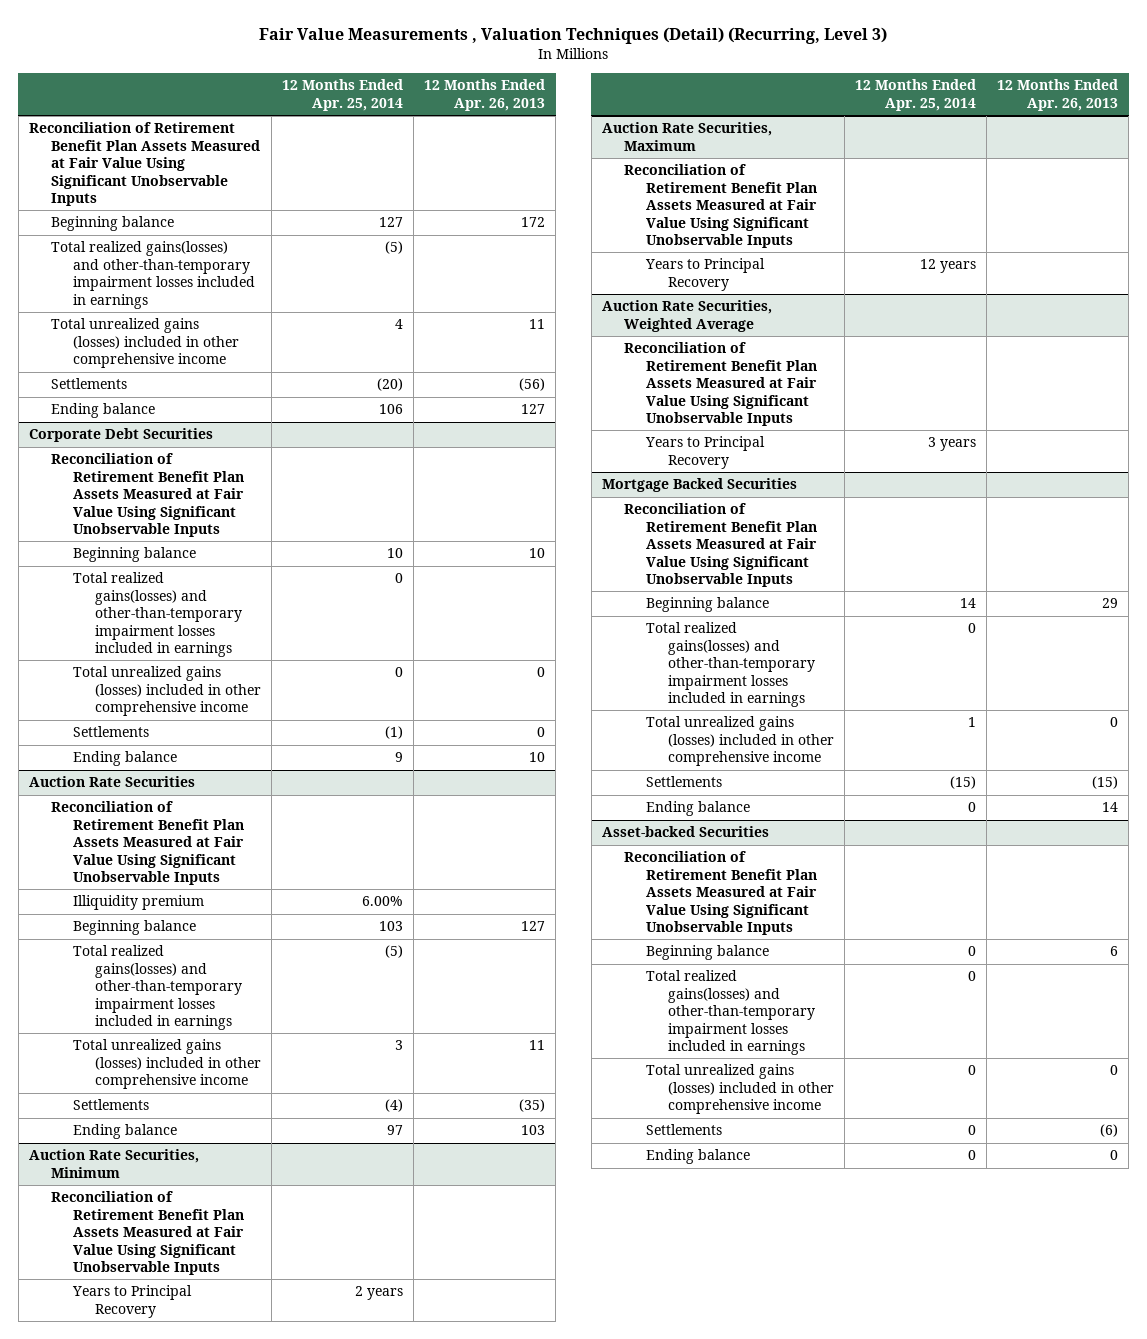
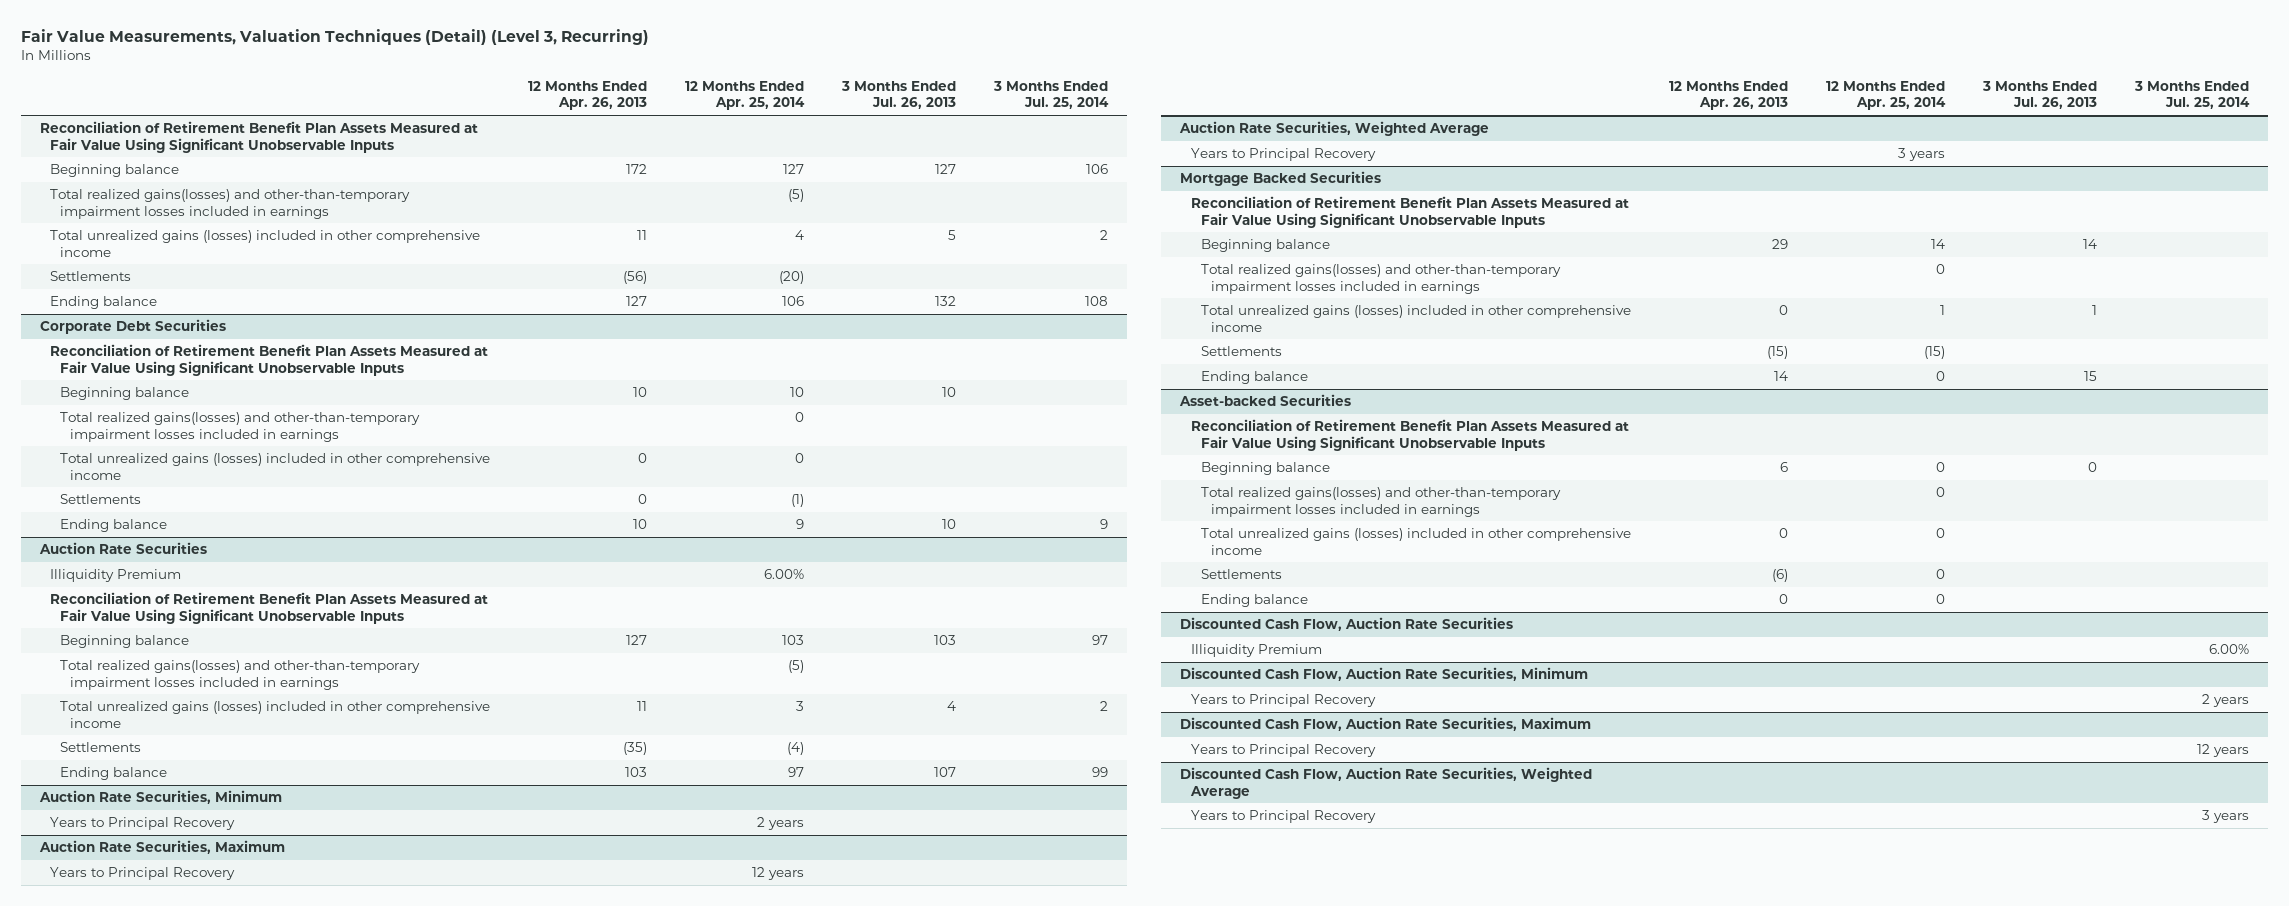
- Fair Value Measurements , Valuation Techniques (Detail) (Recurring, Level 3)
+ Fair Value Measurements, Valuation Techniques (Detail) (Level 3, Recurring)
- | 12 Months Ended Apr. 25, 2014 | 12 Months Ended Apr. 26, 2013
+ | 12 Months Ended Apr. 26, 2013 | 12 Months Ended Apr. 25, 2014 | 3 Months Ended Jul. 26, 2013 | 3 Months Ended Jul. 25, 2014
@ Auction Rate Securities
+ Illiquidity Premium | | 6.00% | |
- Illiquidity premium | 6.00% |
@ Auction Rate Securities, Minimum
- Reconciliation of Retirement Benefit Plan Assets Measured at Fair Value Using Significant Unobservable Inputs
@ Auction Rate Securities, Maximum
- Reconciliation of Retirement Benefit Plan Assets Measured at Fair Value Using Significant Unobservable Inputs
@ Auction Rate Securities, Weighted Average
- Reconciliation of Retirement Benefit Plan Assets Measured at Fair Value Using Significant Unobservable Inputs
+ Discounted Cash Flow, Auction Rate Securities
+ Illiquidity Premium | | | | 6.00%
+ Discounted Cash Flow, Auction Rate Securities, Minimum
+ Years to Principal Recovery | | | | 2 years
+ Discounted Cash Flow, Auction Rate Securities, Maximum
+ Years to Principal Recovery | | | | 12 years
+ Discounted Cash Flow, Auction Rate Securities, Weighted Average
+ Years to Principal Recovery | | | | 3 years

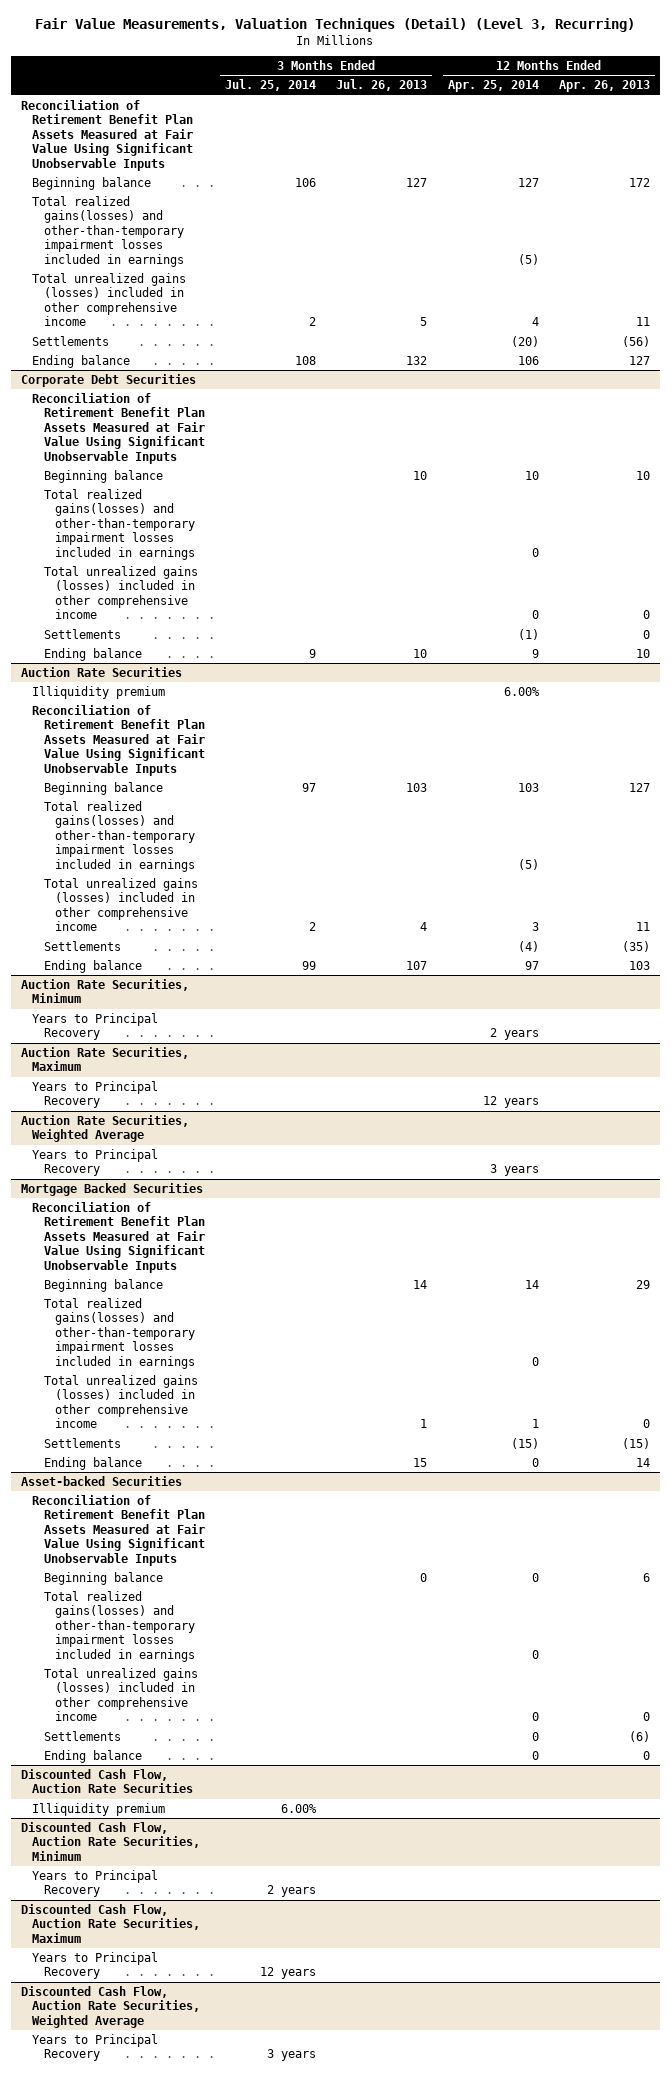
- | 12 Months Ended Apr. 26, 2013 | 12 Months Ended Apr. 25, 2014 | 3 Months Ended Jul. 26, 2013 | 3 Months Ended Jul. 25, 2014
+ | 3 Months Ended Jul. 25, 2014 | 3 Months Ended Jul. 26, 2013 | 12 Months Ended Apr. 25, 2014 | 12 Months Ended Apr. 26, 2013
@ Auction Rate Securities
- Illiquidity Premium | | 6.00% | |
+ Illiquidity premium | | | 6.00% |
@ Discounted Cash Flow, Auction Rate Securities
- Illiquidity Premium | | | | 6.00%
+ Illiquidity premium | 6.00% | | |

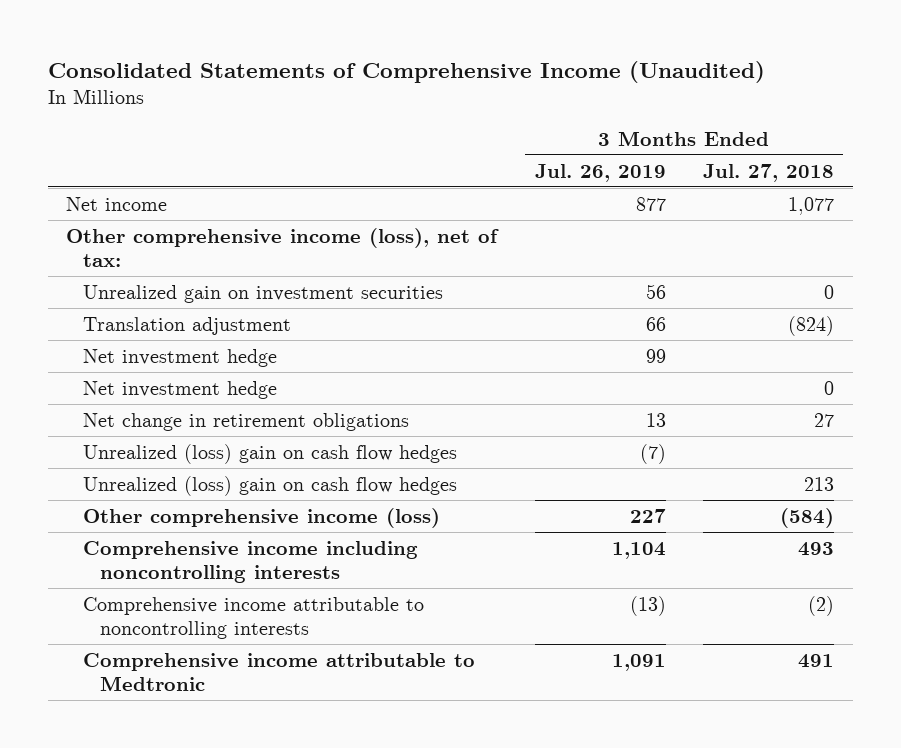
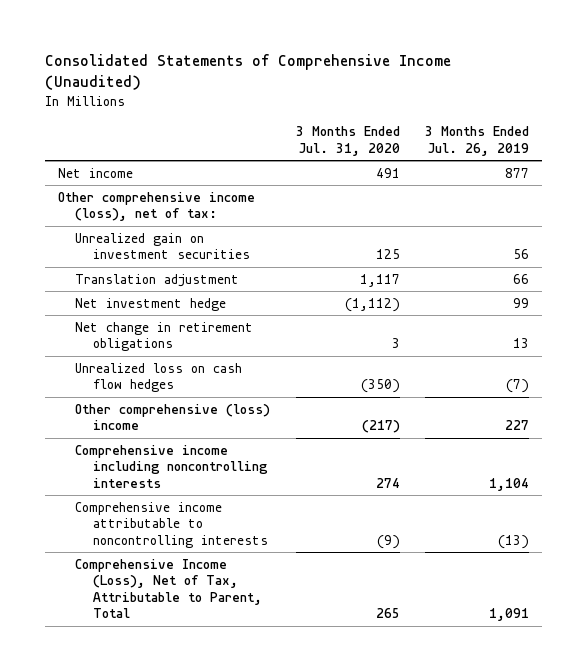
- | 3 Months Ended Jul. 26, 2019 | 3 Months Ended Jul. 27, 2018
+ | 3 Months Ended Jul. 31, 2020 | 3 Months Ended Jul. 26, 2019
- Net investment hedge | | 0
- Unrealized (loss) gain on cash flow hedges | (7) |
- Unrealized (loss) gain on cash flow hedges | | 213
- Other comprehensive income (loss) | 227 | (584)
+ Unrealized loss on cash flow hedges | (350) | (7)
+ Other comprehensive (loss) income | (217) | 227
- Comprehensive income attributable to Medtronic | 1,091 | 491
+ Comprehensive Income (Loss), Net of Tax, Attributable to Parent, Total | 265 | 1,091

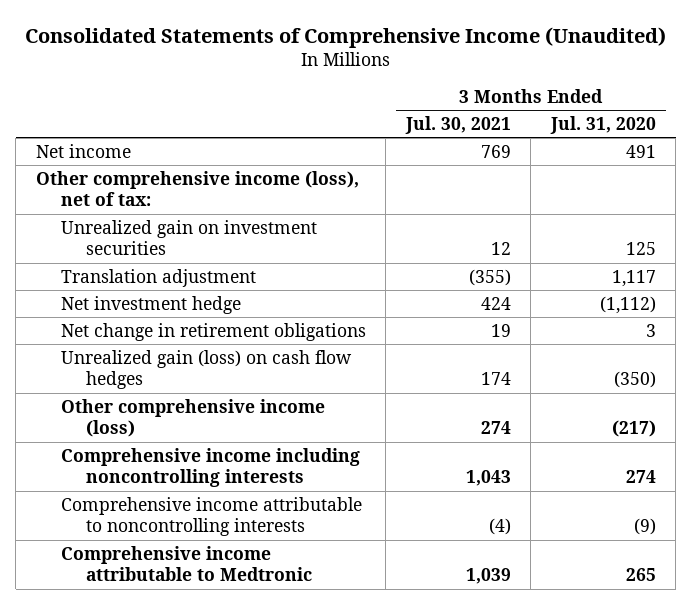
- | 3 Months Ended Jul. 31, 2020 | 3 Months Ended Jul. 26, 2019
+ | 3 Months Ended Jul. 30, 2021 | 3 Months Ended Jul. 31, 2020
- Unrealized loss on cash flow hedges | (350) | (7)
- Other comprehensive (loss) income | (217) | 227
+ Unrealized gain (loss) on cash flow hedges | 174 | (350)
+ Other comprehensive income (loss) | 274 | (217)
- Comprehensive Income (Loss), Net of Tax, Attributable to Parent, Total | 265 | 1,091
+ Comprehensive income attributable to Medtronic | 1,039 | 265

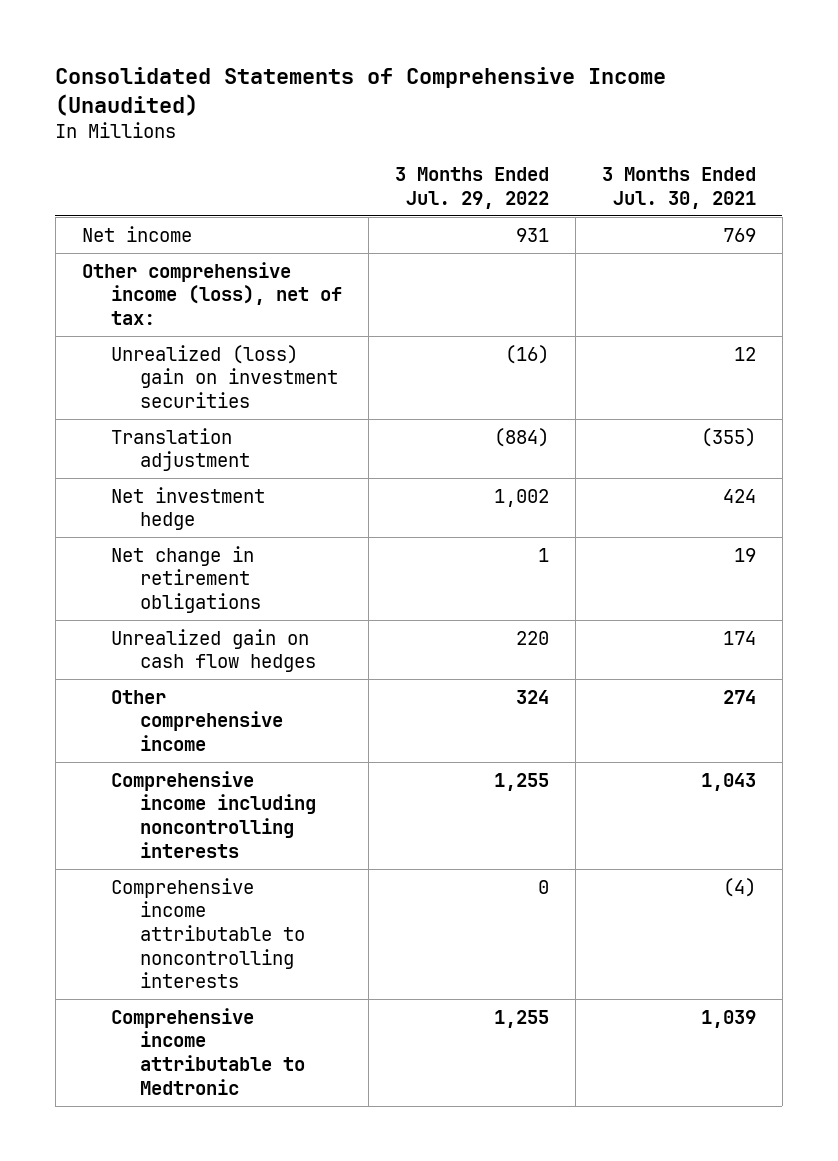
- | 3 Months Ended Jul. 30, 2021 | 3 Months Ended Jul. 31, 2020
+ | 3 Months Ended Jul. 29, 2022 | 3 Months Ended Jul. 30, 2021
- Unrealized gain on investment securities | 12 | 125
+ Unrealized (loss) gain on investment securities | (16) | 12
- Unrealized gain (loss) on cash flow hedges | 174 | (350)
- Other comprehensive income (loss) | 274 | (217)
+ Unrealized gain on cash flow hedges | 220 | 174
+ Other comprehensive income | 324 | 274

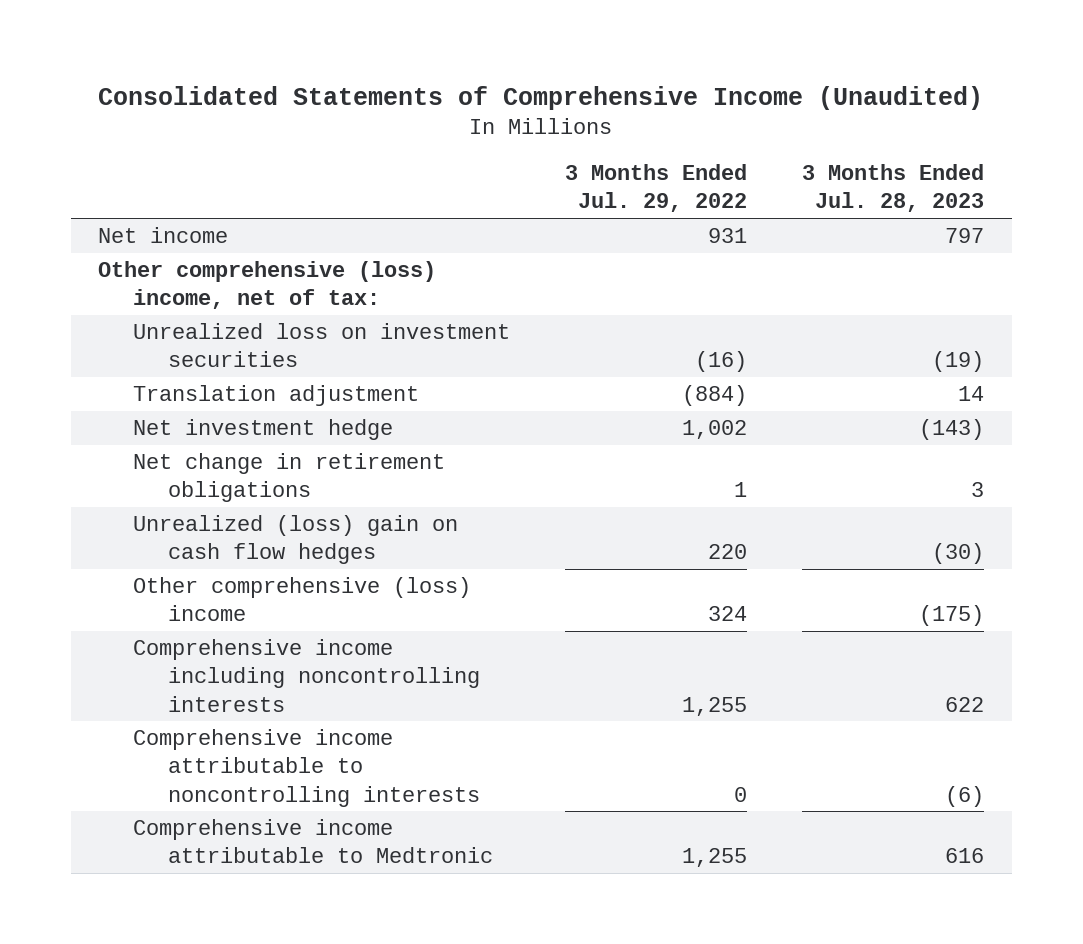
- | 3 Months Ended Jul. 29, 2022 | 3 Months Ended Jul. 30, 2021
+ | 3 Months Ended Jul. 29, 2022 | 3 Months Ended Jul. 28, 2023
- Other comprehensive income (loss), net of tax:
- Unrealized (loss) gain on investment securities | (16) | 12
+ Other comprehensive (loss) income, net of tax:
+ Unrealized loss on investment securities | (16) | (19)
- Unrealized gain on cash flow hedges | 220 | 174
- Other comprehensive income | 324 | 274
+ Unrealized (loss) gain on cash flow hedges | 220 | (30)
+ Other comprehensive (loss) income | 324 | (175)

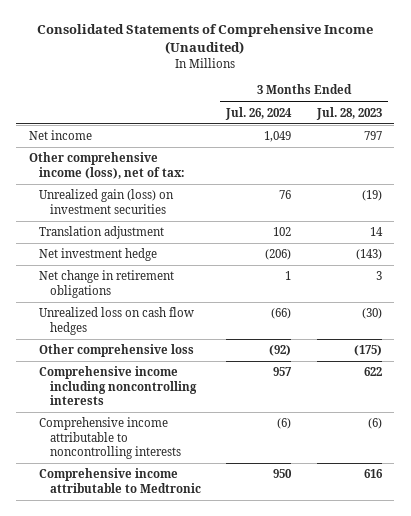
- | 3 Months Ended Jul. 29, 2022 | 3 Months Ended Jul. 28, 2023
+ | 3 Months Ended Jul. 26, 2024 | 3 Months Ended Jul. 28, 2023
- Other comprehensive (loss) income, net of tax:
- Unrealized loss on investment securities | (16) | (19)
+ Other comprehensive income (loss), net of tax:
+ Unrealized gain (loss) on investment securities | 76 | (19)
- Unrealized (loss) gain on cash flow hedges | 220 | (30)
- Other comprehensive (loss) income | 324 | (175)
+ Unrealized loss on cash flow hedges | (66) | (30)
+ Other comprehensive loss | (92) | (175)

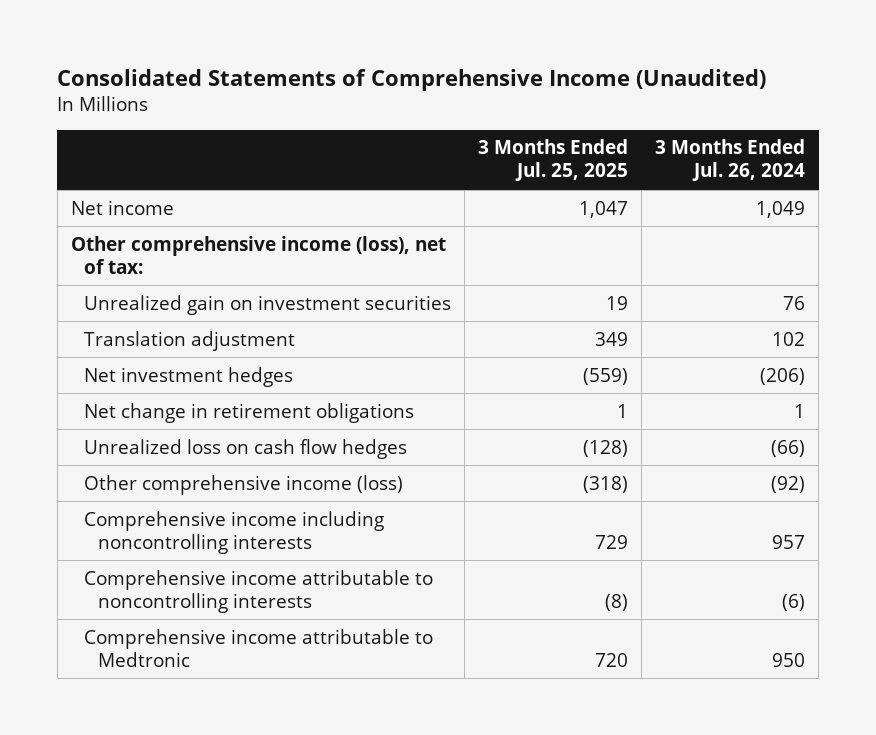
- | 3 Months Ended Jul. 26, 2024 | 3 Months Ended Jul. 28, 2023
+ | 3 Months Ended Jul. 25, 2025 | 3 Months Ended Jul. 26, 2024
- Unrealized gain (loss) on investment securities | 76 | (19)
+ Unrealized gain on investment securities | 19 | 76
- Net investment hedge | (206) | (143)
+ Net investment hedges | (559) | (206)
- Other comprehensive loss | (92) | (175)
+ Other comprehensive income (loss) | (318) | (92)

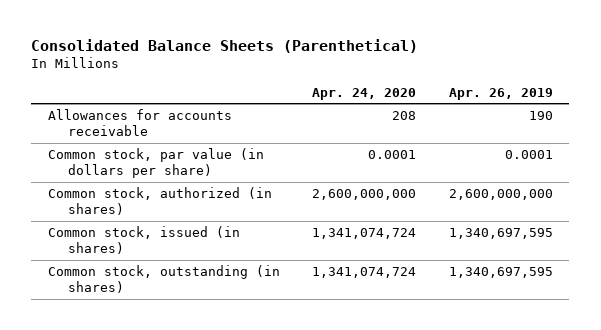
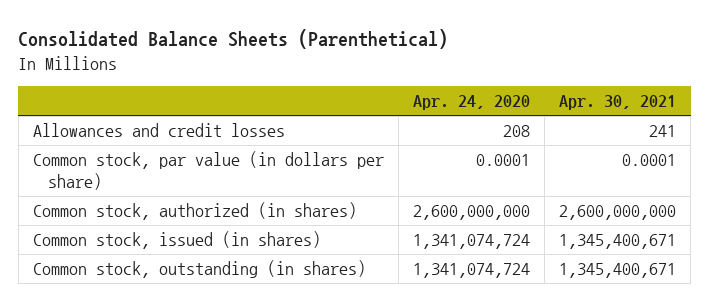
- | Apr. 24, 2020 | Apr. 26, 2019
+ | Apr. 24, 2020 | Apr. 30, 2021
- Allowances for accounts receivable | 208 | 190
+ Allowances and credit losses | 208 | 241

